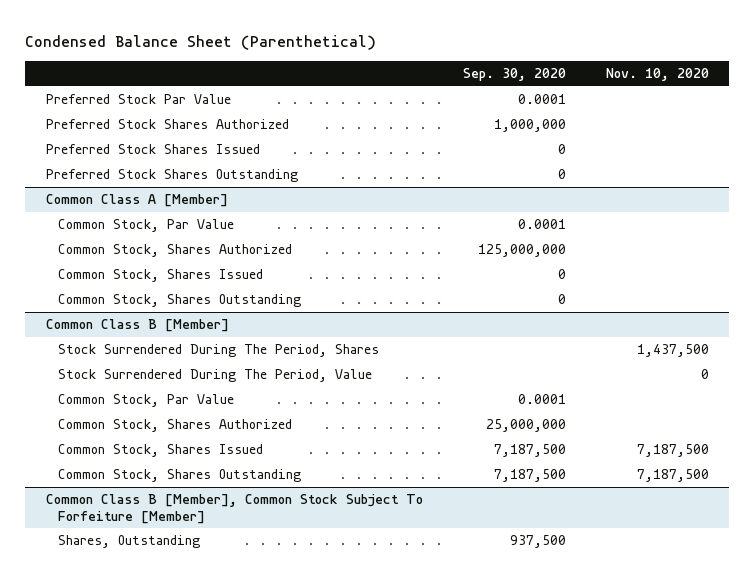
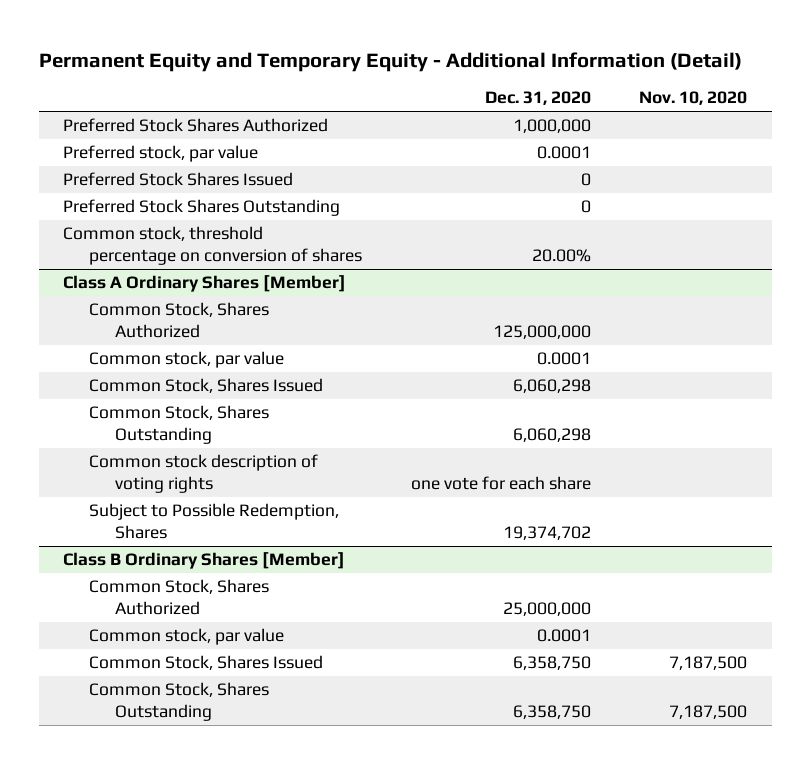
- Condensed Balance Sheet (Parenthetical)
+ Permanent Equity and Temporary Equity - Additional Information (Detail)
- | Sep. 30, 2020 | Nov. 10, 2020
+ | Dec. 31, 2020 | Nov. 10, 2020
- Preferred Stock Par Value | 0.0001 |
+ Preferred stock, par value | 0.0001 |
- Common Class A [Member]
- Common Stock, Par Value | 0.0001 |
+ Common stock, threshold percentage on conversion of shares | 20.00% |
+ Class A Ordinary Shares [Member]
+ Common stock, par value | 0.0001 |
- Common Class B [Member]
- Stock Surrendered During The Period, Shares | | 1,437,500
- Stock Surrendered During The Period, Value | | 0
- Common Stock, Par Value | 0.0001 |
+ Common stock description of voting rights | one vote for each share |
+ Subject to Possible Redemption, Shares | 19,374,702 |
+ Class B Ordinary Shares [Member]
+ Common stock, par value | 0.0001 |
- Common Class B [Member], Common Stock Subject To Forfeiture [Member]
- Shares, Outstanding | 937,500 |

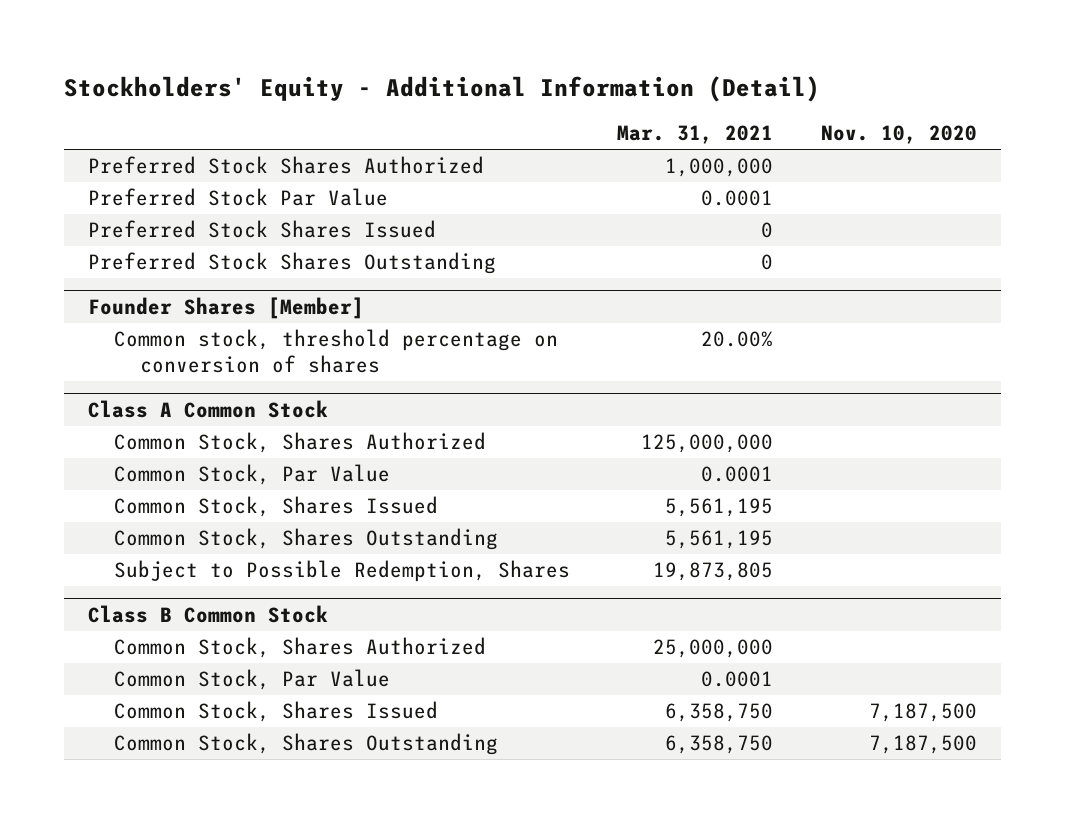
- Permanent Equity and Temporary Equity - Additional Information (Detail)
+ Stockholders' Equity - Additional Information (Detail)
- | Dec. 31, 2020 | Nov. 10, 2020
+ | Mar. 31, 2021 | Nov. 10, 2020
- Preferred stock, par value | 0.0001 |
+ Preferred Stock Par Value | 0.0001 |
- Common stock, threshold percentage on conversion of shares | 20.00% |
- Class A Ordinary Shares [Member]
+ Founder Shares [Member]
+ Common stock, threshold percentage on conversion of shares | 20.00% |
+ Class A Common Stock
- Common stock, par value | 0.0001 |
+ Common Stock, Par Value | 0.0001 |
- Common stock description of voting rights | one vote for each share |
- Class B Ordinary Shares [Member]
+ Class B Common Stock
- Common stock, par value | 0.0001 |
+ Common Stock, Par Value | 0.0001 |

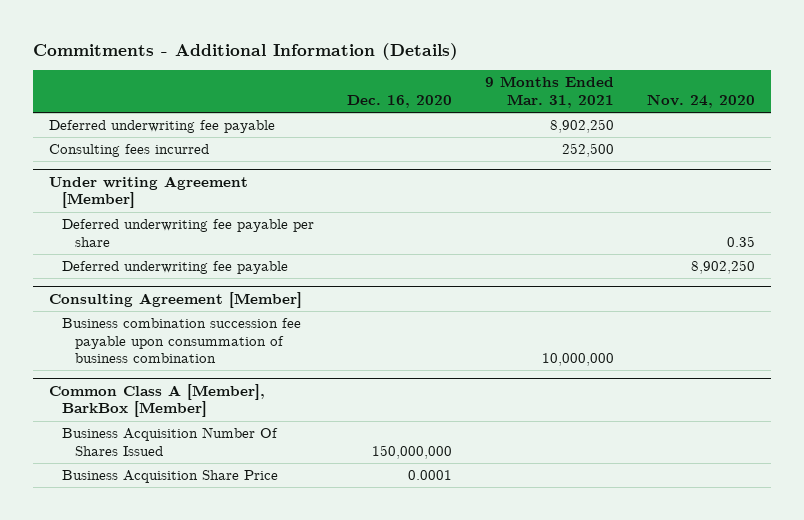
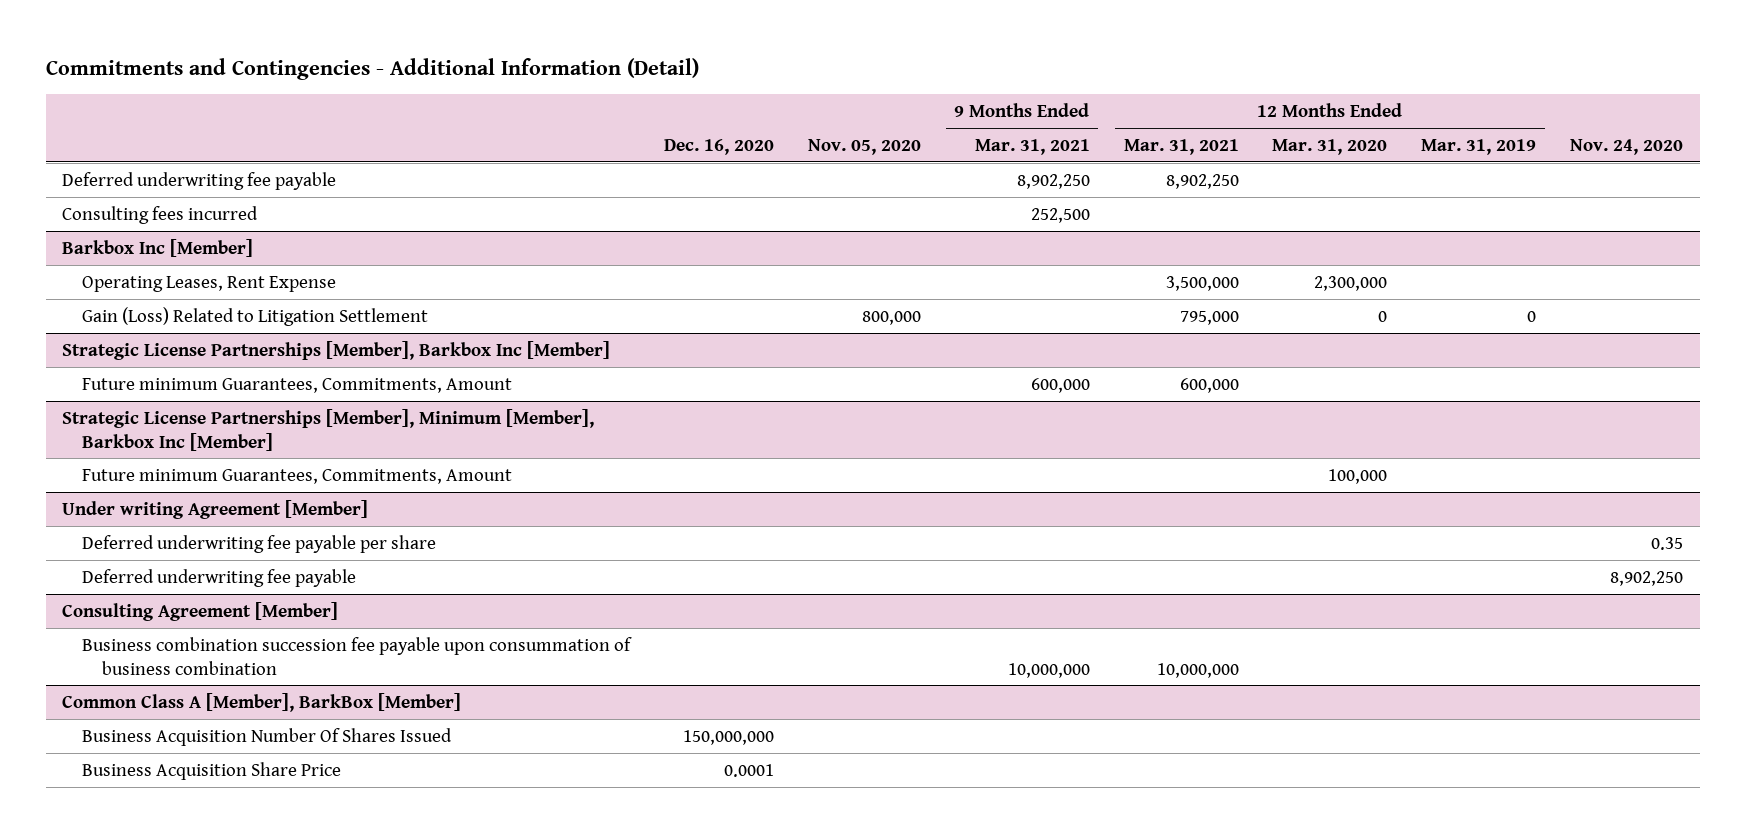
- Commitments - Additional Information (Details)
+ Commitments and Contingencies - Additional Information (Detail)
- | Dec. 16, 2020 | 9 Months Ended Mar. 31, 2021 | Nov. 24, 2020
+ | Dec. 16, 2020 | Nov. 05, 2020 | 9 Months Ended Mar. 31, 2021 | 12 Months Ended Mar. 31, 2021 | 12 Months Ended Mar. 31, 2020 | 12 Months Ended Mar. 31, 2019 | Nov. 24, 2020
+ Barkbox Inc [Member]
+ Operating Leases, Rent Expense | | | | 3,500,000 | 2,300,000 | |
+ Gain (Loss) Related to Litigation Settlement | | 800,000 | | 795,000 | 0 | 0 |
+ Strategic License Partnerships [Member], Barkbox Inc [Member]
+ Future minimum Guarantees, Commitments, Amount | | | 600,000 | 600,000 | | |
+ Strategic License Partnerships [Member], Minimum [Member], Barkbox Inc [Member]
+ Future minimum Guarantees, Commitments, Amount | | | | | 100,000 | |

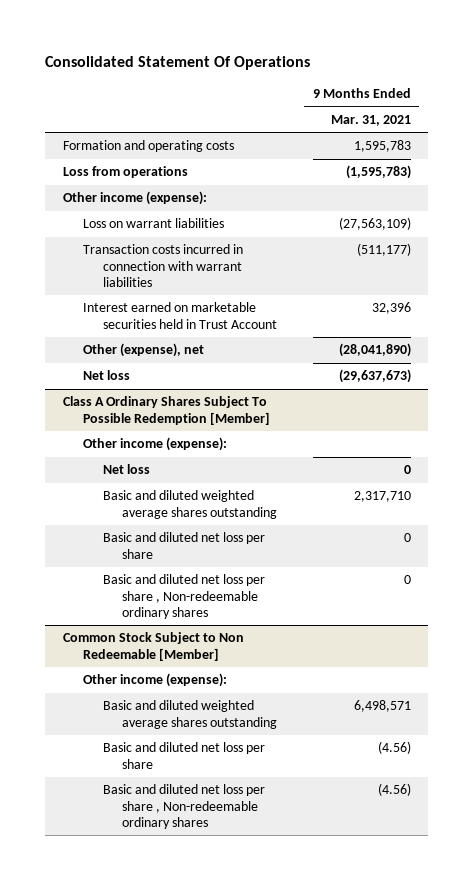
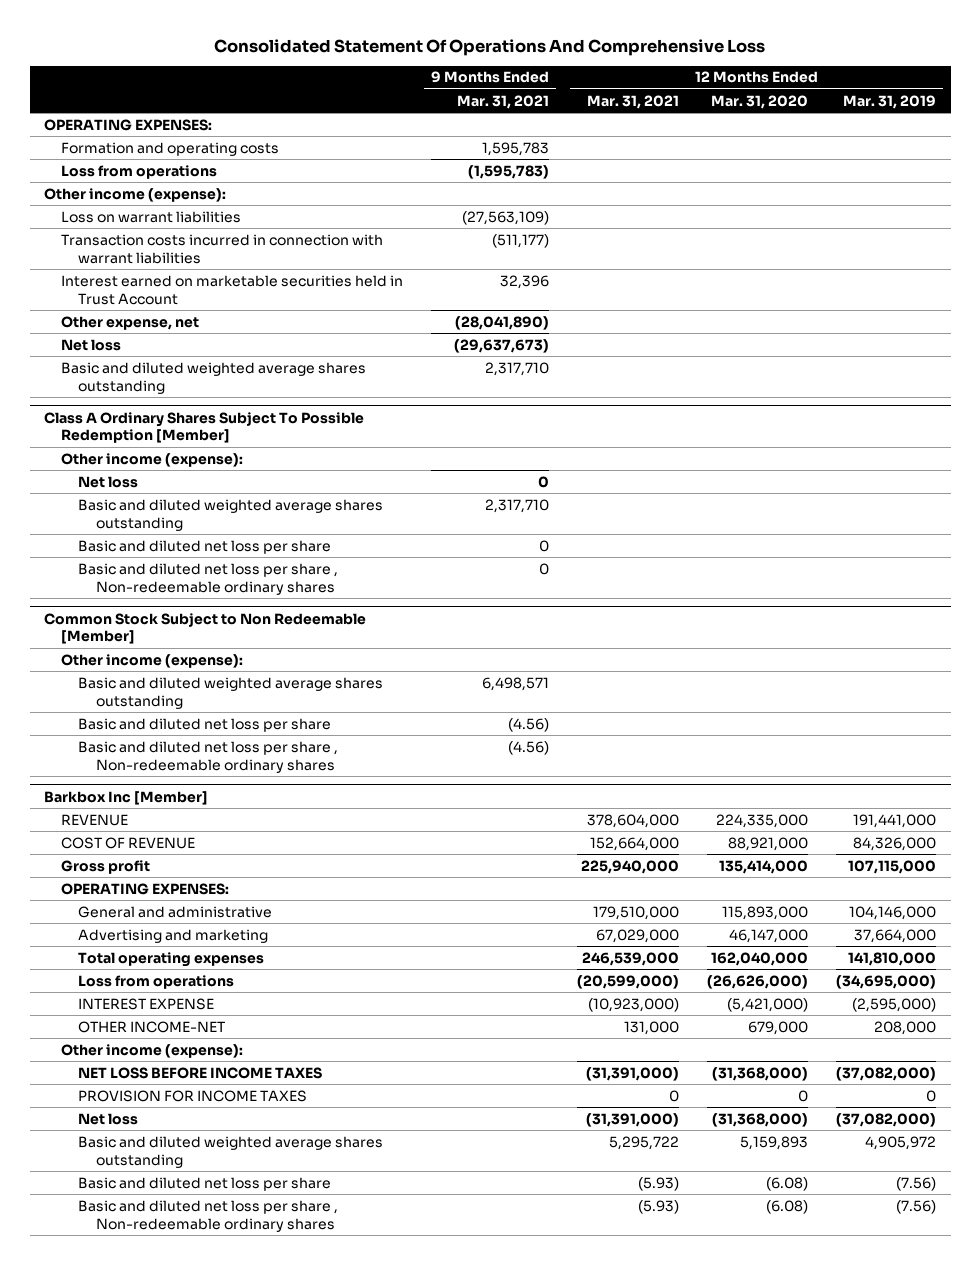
- Consolidated Statement Of Operations
+ Consolidated Statement Of Operations And Comprehensive Loss
- | 9 Months Ended Mar. 31, 2021
+ | 9 Months Ended Mar. 31, 2021 | 12 Months Ended Mar. 31, 2021 | 12 Months Ended Mar. 31, 2020 | 12 Months Ended Mar. 31, 2019
+ OPERATING EXPENSES:
- Other (expense), net | (28,041,890)
+ Other expense, net | (28,041,890) | | |
+ Basic and diluted weighted average shares outstanding | 2,317,710 | | |
+ Barkbox Inc [Member]
+ REVENUE | | 378,604,000 | 224,335,000 | 191,441,000
+ COST OF REVENUE | | 152,664,000 | 88,921,000 | 84,326,000
+ Gross profit | | 225,940,000 | 135,414,000 | 107,115,000
+ OPERATING EXPENSES:
+ General and administrative | | 179,510,000 | 115,893,000 | 104,146,000
+ Advertising and marketing | | 67,029,000 | 46,147,000 | 37,664,000
+ Total operating expenses | | 246,539,000 | 162,040,000 | 141,810,000
+ Loss from operations | | (20,599,000) | (26,626,000) | (34,695,000)
+ INTEREST EXPENSE | | (10,923,000) | (5,421,000) | (2,595,000)
+ OTHER INCOME-NET | | 131,000 | 679,000 | 208,000
+ Other income (expense):
+ NET LOSS BEFORE INCOME TAXES | | (31,391,000) | (31,368,000) | (37,082,000)
+ PROVISION FOR INCOME TAXES | | 0 | 0 | 0
+ Net loss | | (31,391,000) | (31,368,000) | (37,082,000)
+ Basic and diluted weighted average shares outstanding | | 5,295,722 | 5,159,893 | 4,905,972
+ Basic and diluted net loss per share | | (5.93) | (6.08) | (7.56)
+ Basic and diluted net loss per share , Non-redeemable ordinary shares | | (5.93) | (6.08) | (7.56)

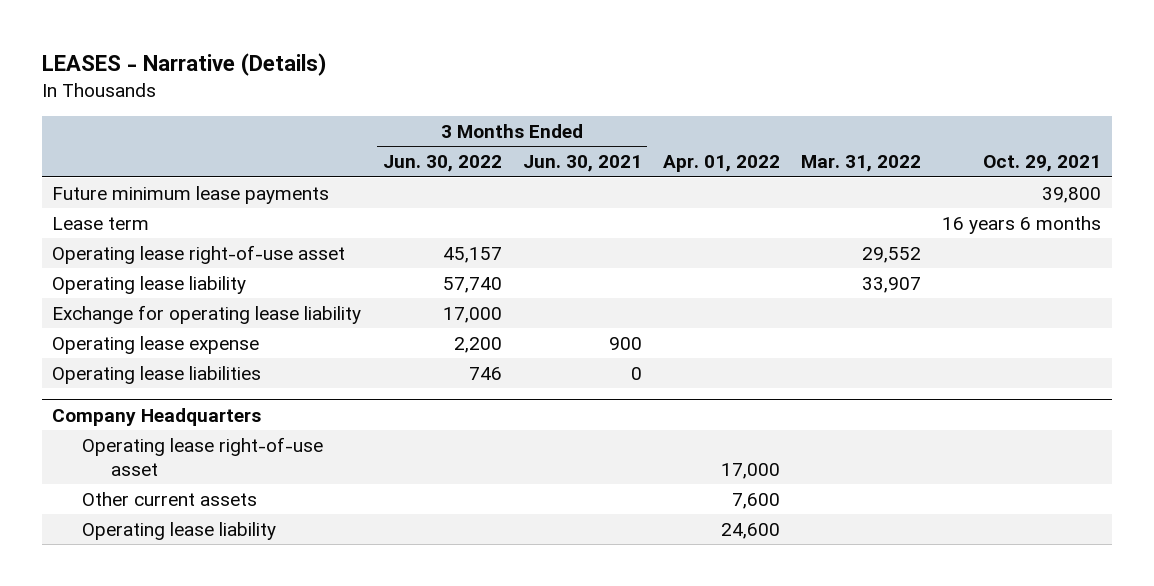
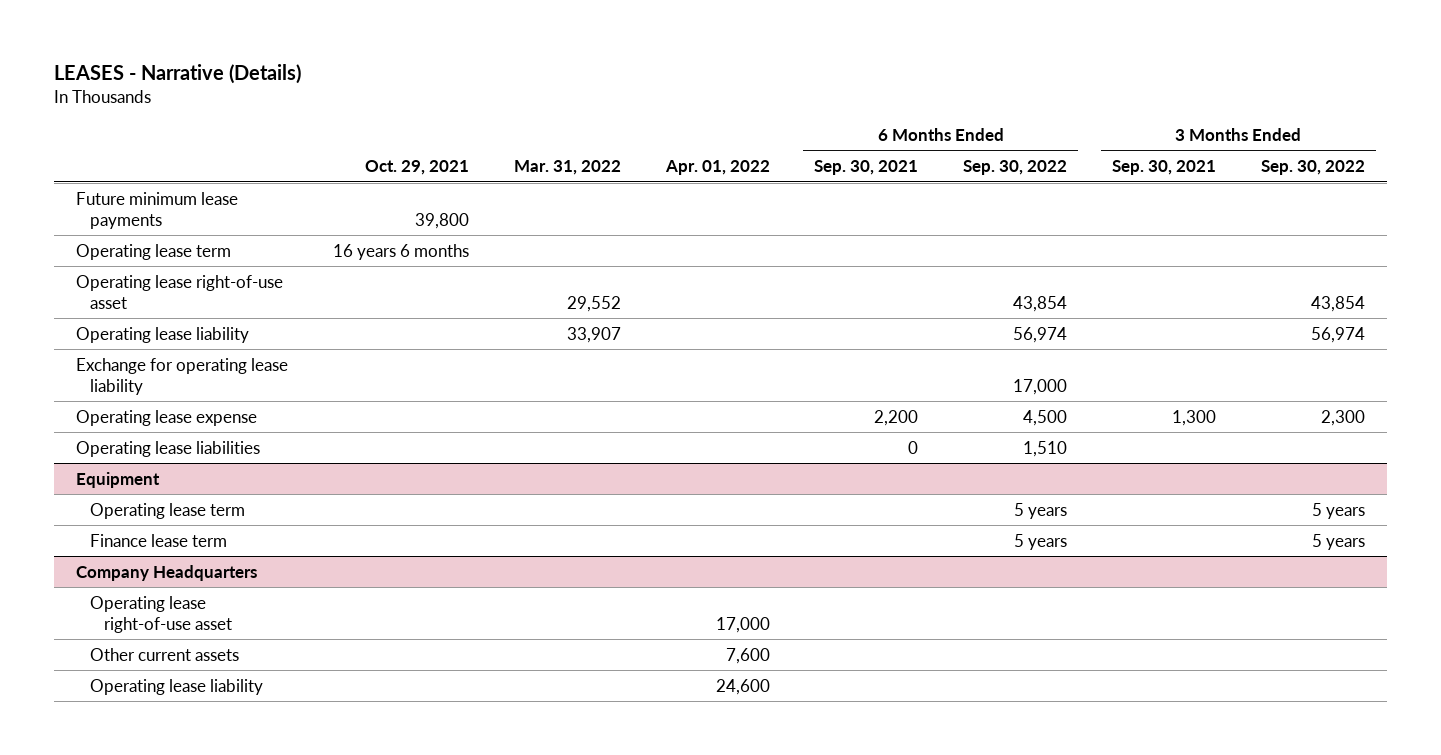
- | 3 Months Ended Jun. 30, 2022 | 3 Months Ended Jun. 30, 2021 | Apr. 01, 2022 | Mar. 31, 2022 | Oct. 29, 2021
+ | Oct. 29, 2021 | Mar. 31, 2022 | Apr. 01, 2022 | 6 Months Ended Sep. 30, 2021 | 6 Months Ended Sep. 30, 2022 | 3 Months Ended Sep. 30, 2021 | 3 Months Ended Sep. 30, 2022
- Lease term | | | | | 16 years 6 months
+ Operating lease term | 16 years 6 months | | | | | |
+ Equipment
+ Operating lease term | | | | | 5 years | | 5 years
+ Finance lease term | | | | | 5 years | | 5 years

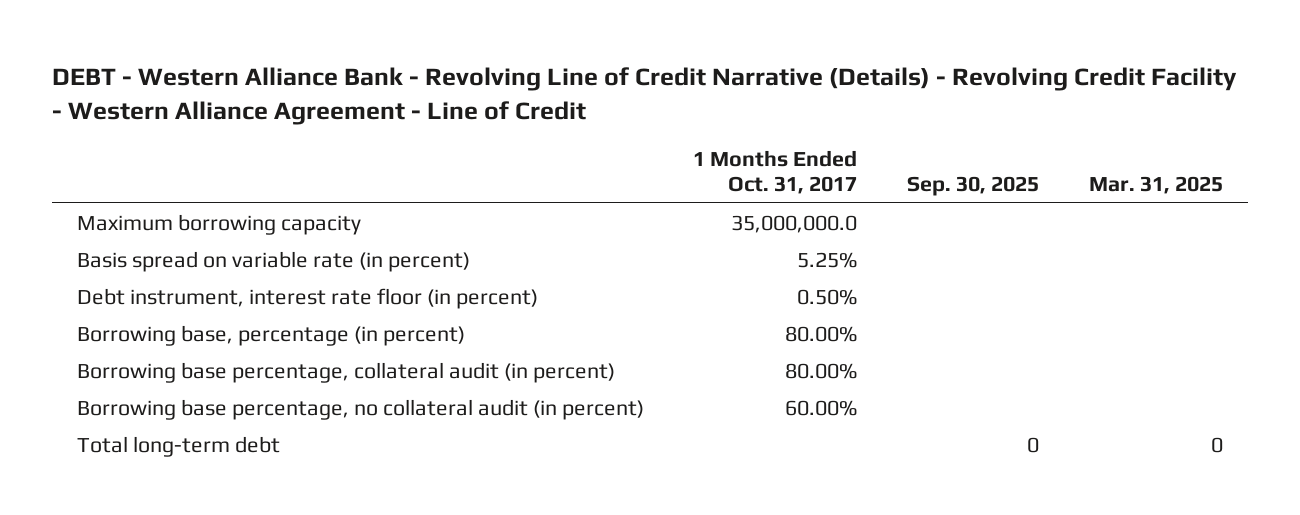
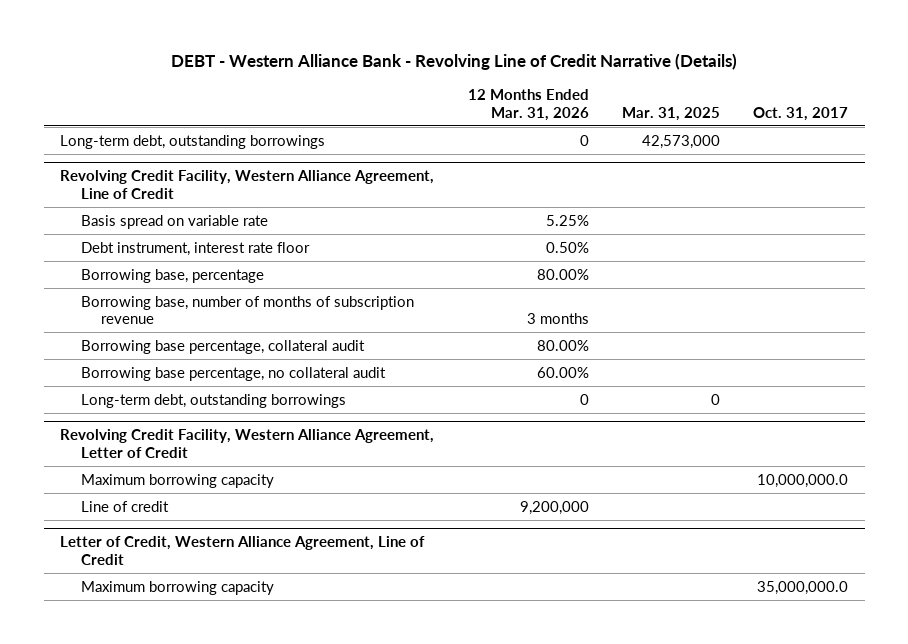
- DEBT - Western Alliance Bank - Revolving Line of Credit Narrative (Details) - Revolving Credit Facility - Western Alliance Agreement - Line of Credit
+ DEBT - Western Alliance Bank - Revolving Line of Credit Narrative (Details)
- | 1 Months Ended Oct. 31, 2017 | Sep. 30, 2025 | Mar. 31, 2025
+ | 12 Months Ended Mar. 31, 2026 | Mar. 31, 2025 | Oct. 31, 2017
- Maximum borrowing capacity | 35,000,000.0 | |
- Basis spread on variable rate (in percent) | 5.25% | |
- Debt instrument, interest rate floor (in percent) | 0.50% | |
- Borrowing base, percentage (in percent) | 80.00% | |
- Borrowing base percentage, collateral audit (in percent) | 80.00% | |
- Borrowing base percentage, no collateral audit (in percent) | 60.00% | |
- Total long-term debt | | 0 | 0
+ Long-term debt, outstanding borrowings | 0 | 42,573,000 |
+ Revolving Credit Facility, Western Alliance Agreement, Line of Credit
+ Basis spread on variable rate | 5.25% | |
+ Debt instrument, interest rate floor | 0.50% | |
+ Borrowing base, percentage | 80.00% | |
+ Borrowing base, number of months of subscription revenue | 3 months | |
+ Borrowing base percentage, collateral audit | 80.00% | |
+ Borrowing base percentage, no collateral audit | 60.00% | |
+ Long-term debt, outstanding borrowings | 0 | 0 |
+ Revolving Credit Facility, Western Alliance Agreement, Letter of Credit
+ Maximum borrowing capacity | | | 10,000,000.0
+ Line of credit | 9,200,000 | |
+ Letter of Credit, Western Alliance Agreement, Line of Credit
+ Maximum borrowing capacity | | | 35,000,000.0

